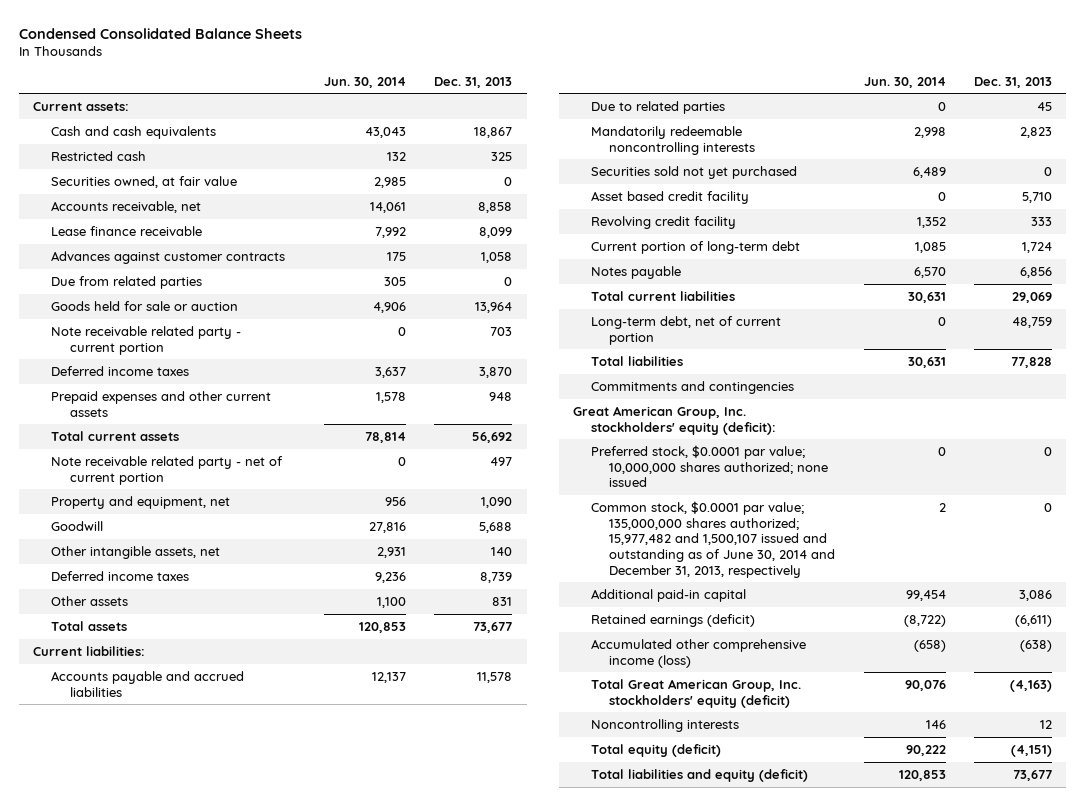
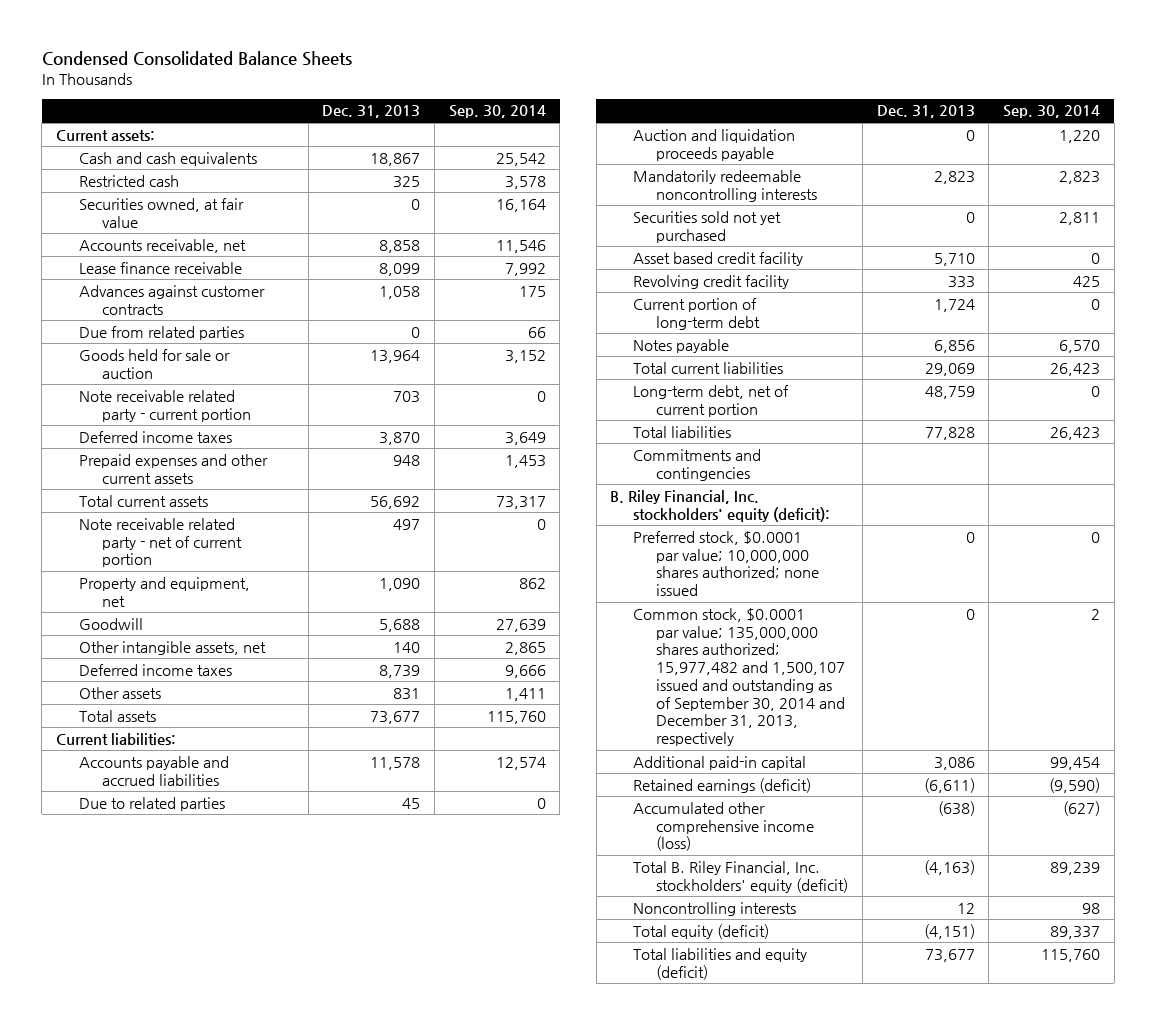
- | Jun. 30, 2014 | Dec. 31, 2013
+ | Dec. 31, 2013 | Sep. 30, 2014
+ Auction and liquidation proceeds payable | 0 | 1,220
- Great American Group, Inc. stockholders' equity (deficit):
+ B. Riley Financial, Inc. stockholders' equity (deficit):
- Common stock, $0.0001 par value; 135,000,000 shares authorized; 15,977,482 and 1,500,107 issued and outstanding as of June 30, 2014 and December 31, 2013, respectively | 2 | 0
+ Common stock, $0.0001 par value; 135,000,000 shares authorized; 15,977,482 and 1,500,107 issued and outstanding as of September 30, 2014 and December 31, 2013, respectively | 0 | 2
- Total Great American Group, Inc. stockholders' equity (deficit) | 90,076 | (4,163)
+ Total B. Riley Financial, Inc. stockholders' equity (deficit) | (4,163) | 89,239

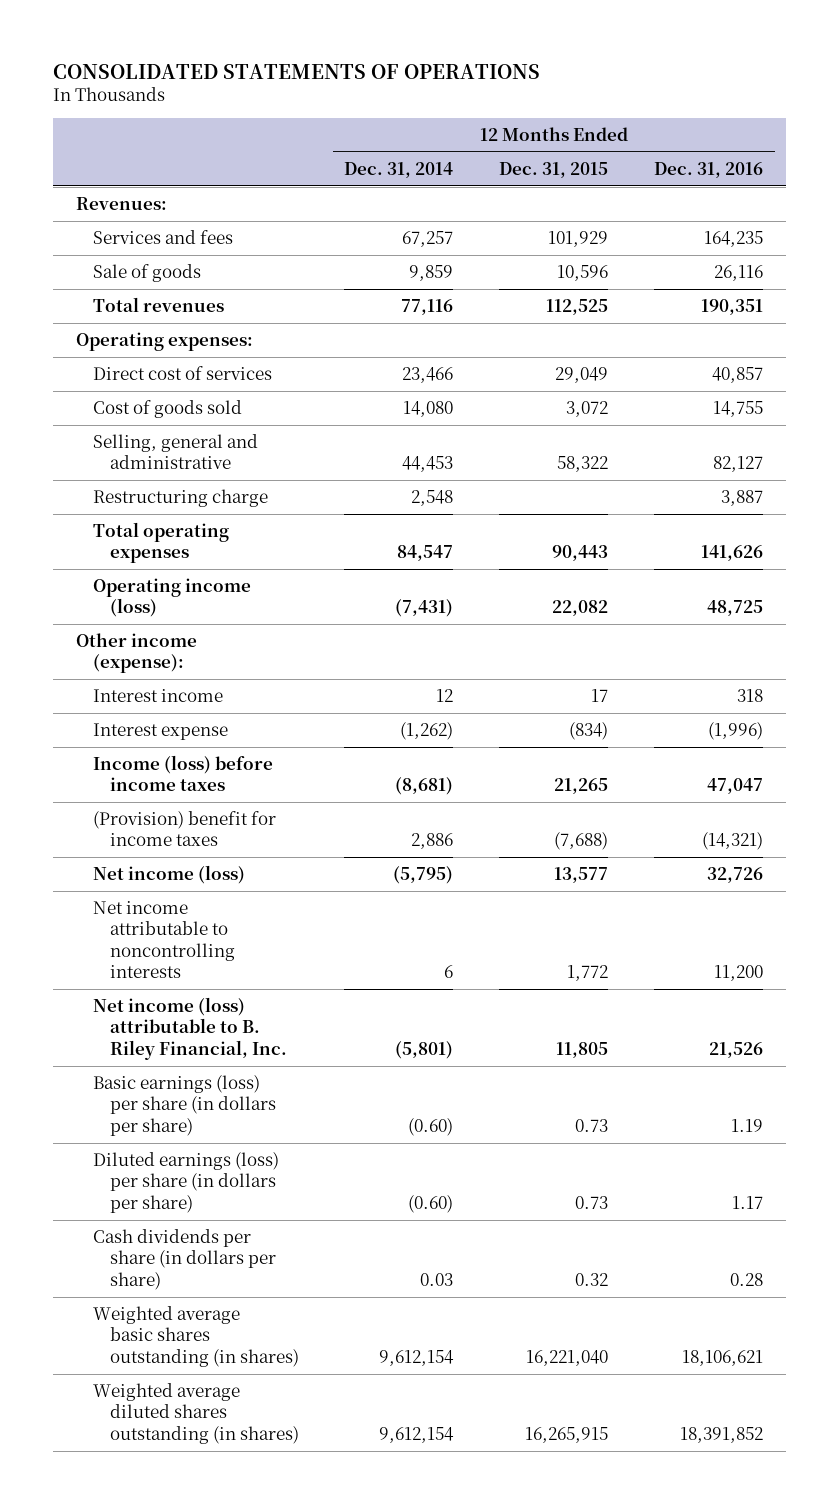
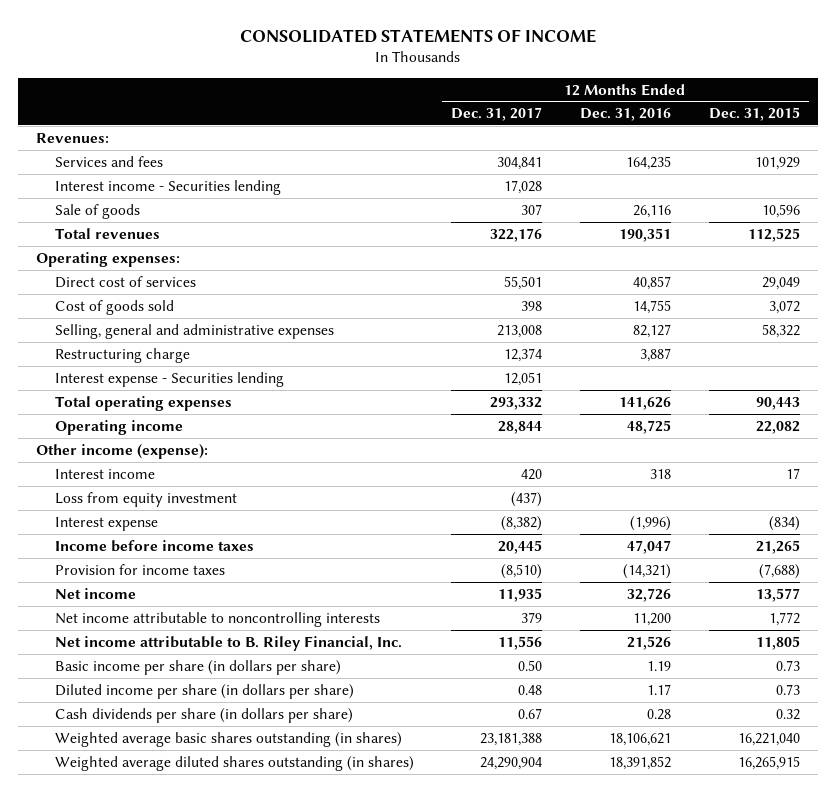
- CONSOLIDATED STATEMENTS OF OPERATIONS
+ CONSOLIDATED STATEMENTS OF INCOME
- | 12 Months Ended Dec. 31, 2014 | 12 Months Ended Dec. 31, 2015 | 12 Months Ended Dec. 31, 2016
+ | 12 Months Ended Dec. 31, 2017 | 12 Months Ended Dec. 31, 2016 | 12 Months Ended Dec. 31, 2015
+ Interest income - Securities lending | 17,028 | |
- Selling, general and administrative | 44,453 | 58,322 | 82,127
+ Selling, general and administrative expenses | 213,008 | 82,127 | 58,322
+ Interest expense - Securities lending | 12,051 | |
- Operating income (loss) | (7,431) | 22,082 | 48,725
+ Operating income | 28,844 | 48,725 | 22,082
+ Loss from equity investment | (437) | |
- Income (loss) before income taxes | (8,681) | 21,265 | 47,047
- (Provision) benefit for income taxes | 2,886 | (7,688) | (14,321)
- Net income (loss) | (5,795) | 13,577 | 32,726
+ Income before income taxes | 20,445 | 47,047 | 21,265
+ Provision for income taxes | (8,510) | (14,321) | (7,688)
+ Net income | 11,935 | 32,726 | 13,577
- Net income (loss) attributable to B. Riley Financial, Inc. | (5,801) | 11,805 | 21,526
- Basic earnings (loss) per share (in dollars per share) | (0.60) | 0.73 | 1.19
- Diluted earnings (loss) per share (in dollars per share) | (0.60) | 0.73 | 1.17
+ Net income attributable to B. Riley Financial, Inc. | 11,556 | 21,526 | 11,805
+ Basic income per share (in dollars per share) | 0.50 | 1.19 | 0.73
+ Diluted income per share (in dollars per share) | 0.48 | 1.17 | 0.73

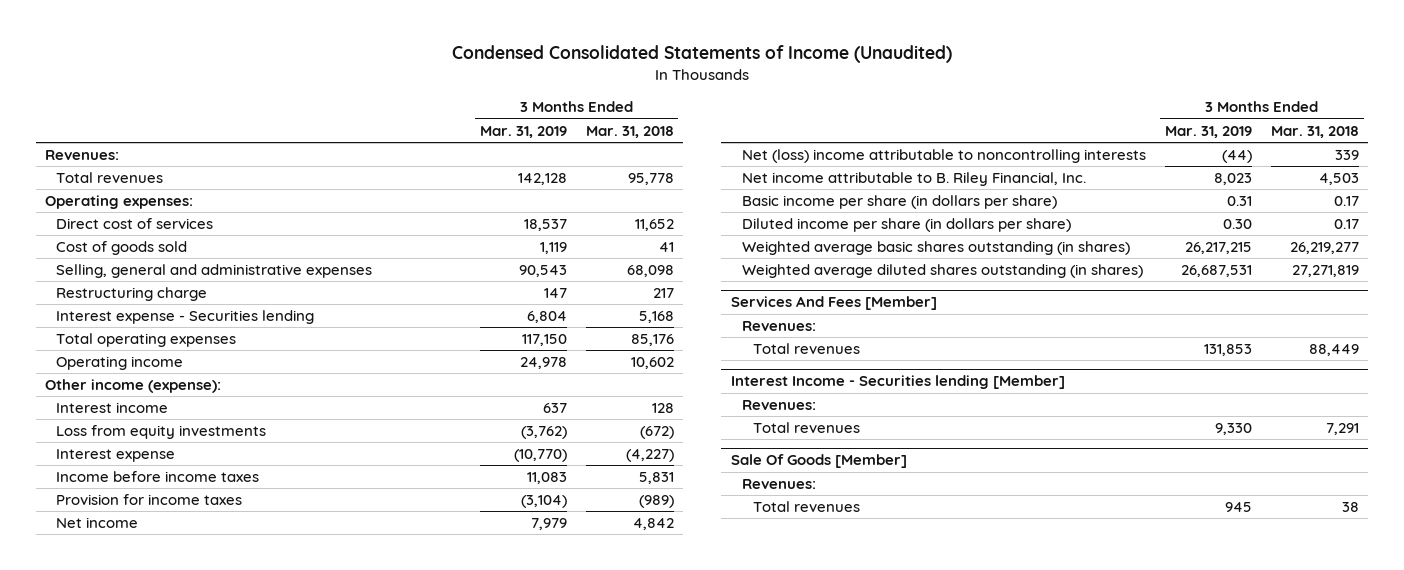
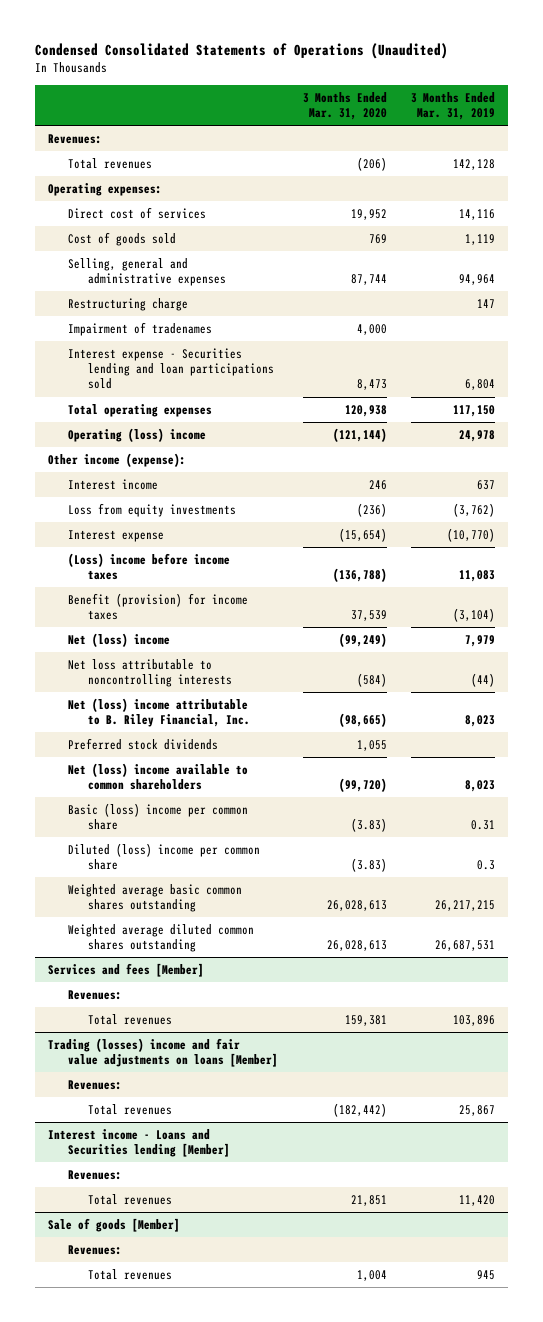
- Condensed Consolidated Statements of Income (Unaudited)
+ Condensed Consolidated Statements of Operations (Unaudited)
- | 3 Months Ended Mar. 31, 2019 | 3 Months Ended Mar. 31, 2018
+ | 3 Months Ended Mar. 31, 2020 | 3 Months Ended Mar. 31, 2019
- Direct cost of services | 18,537 | 11,652
+ Direct cost of services | 19,952 | 14,116
- Selling, general and administrative expenses | 90,543 | 68,098
+ Selling, general and administrative expenses | 87,744 | 94,964
- Interest expense - Securities lending | 6,804 | 5,168
+ Impairment of tradenames | 4,000 |
+ Interest expense - Securities lending and loan participations sold | 8,473 | 6,804
- Operating income | 24,978 | 10,602
+ Operating (loss) income | (121,144) | 24,978
- Income before income taxes | 11,083 | 5,831
- Provision for income taxes | (3,104) | (989)
- Net income | 7,979 | 4,842
- Net (loss) income attributable to noncontrolling interests | (44) | 339
- Net income attributable to B. Riley Financial, Inc. | 8,023 | 4,503
- Basic income per share (in dollars per share) | 0.31 | 0.17
- Diluted income per share (in dollars per share) | 0.30 | 0.17
- Weighted average basic shares outstanding (in shares) | 26,217,215 | 26,219,277
- Weighted average diluted shares outstanding (in shares) | 26,687,531 | 27,271,819
- Services And Fees [Member]
+ (Loss) income before income taxes | (136,788) | 11,083
+ Benefit (provision) for income taxes | 37,539 | (3,104)
+ Net (loss) income | (99,249) | 7,979
+ Net loss attributable to noncontrolling interests | (584) | (44)
+ Net (loss) income attributable to B. Riley Financial, Inc. | (98,665) | 8,023
+ Preferred stock dividends | 1,055 |
+ Net (loss) income available to common shareholders | (99,720) | 8,023
+ Basic (loss) income per common share | (3.83) | 0.31
+ Diluted (loss) income per common share | (3.83) | 0.3
+ Weighted average basic common shares outstanding | 26,028,613 | 26,217,215
+ Weighted average diluted common shares outstanding | 26,028,613 | 26,687,531
+ Services and fees [Member]
- Total revenues | 131,853 | 88,449
- Interest Income - Securities lending [Member]
+ Total revenues | 159,381 | 103,896
+ Trading (losses) income and fair value adjustments on loans [Member]
- Total revenues | 9,330 | 7,291
- Sale Of Goods [Member]
+ Total revenues | (182,442) | 25,867
+ Interest income - Loans and Securities lending [Member]
+ Total revenues | 21,851 | 11,420
+ Sale of goods [Member]
+ Revenues:

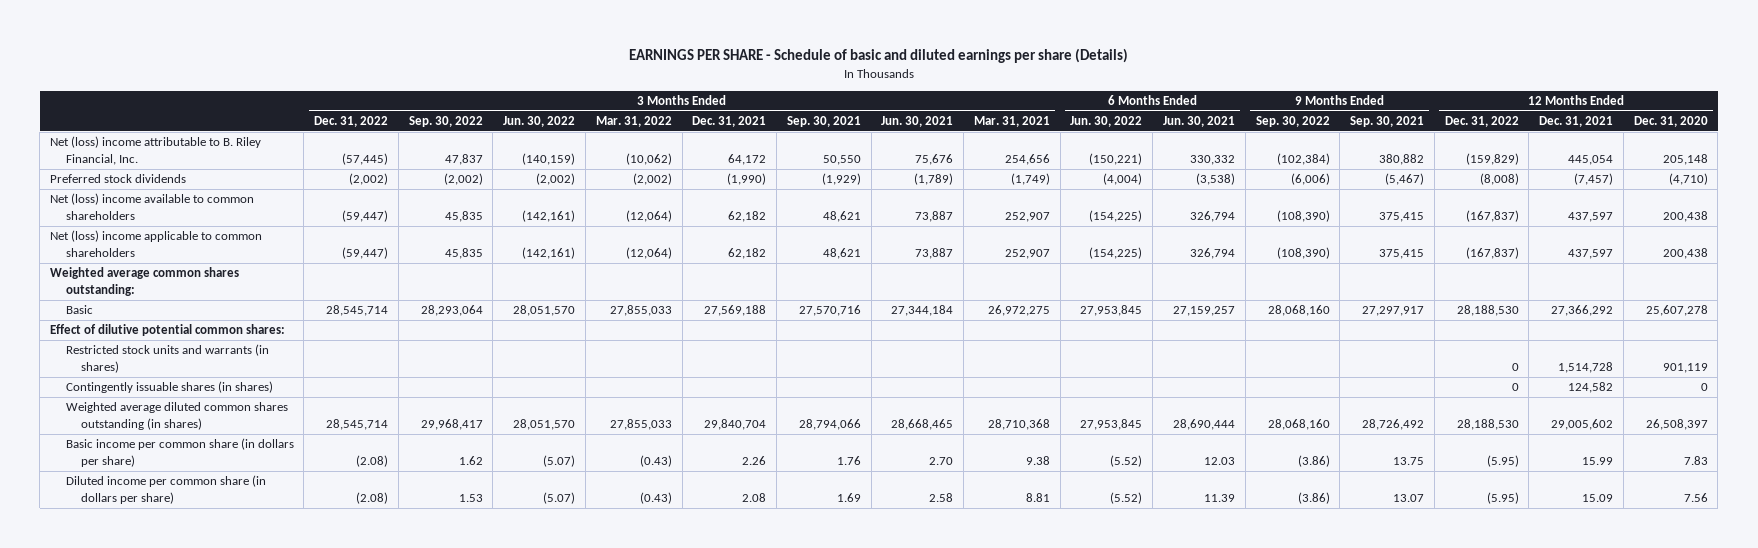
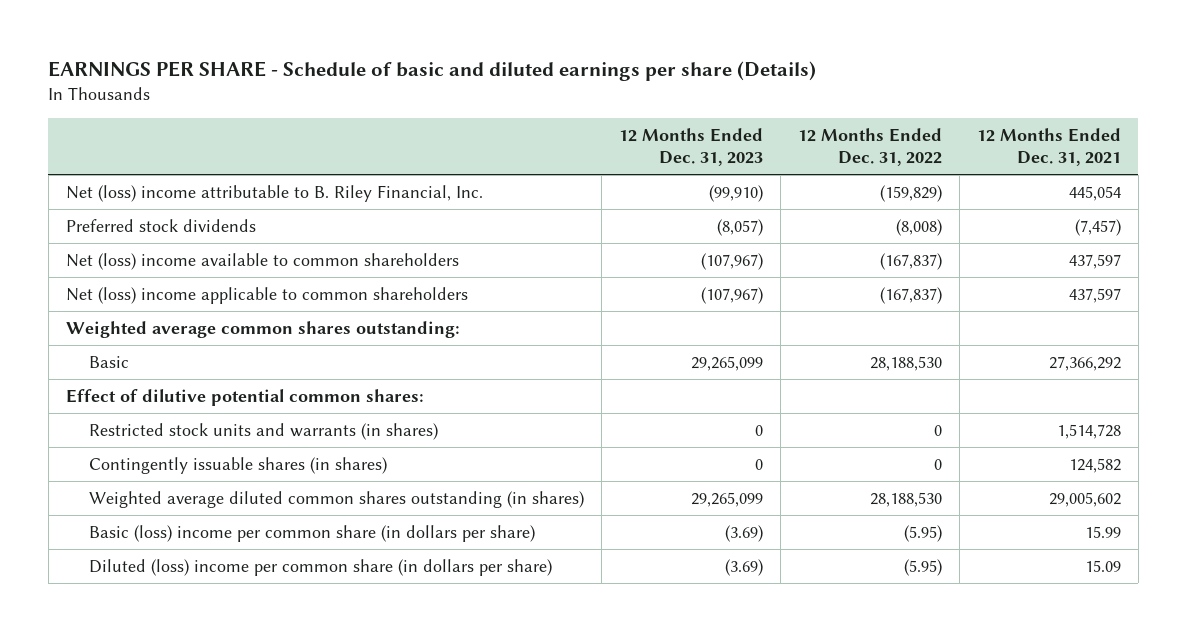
- | 3 Months Ended Dec. 31, 2022 | 3 Months Ended Sep. 30, 2022 | 3 Months Ended Jun. 30, 2022 | 3 Months Ended Mar. 31, 2022 | 3 Months Ended Dec. 31, 2021 | 3 Months Ended Sep. 30, 2021 | 3 Months Ended Jun. 30, 2021 | 3 Months Ended Mar. 31, 2021 | 6 Months Ended Jun. 30, 2022 | 6 Months Ended Jun. 30, 2021 | 9 Months Ended Sep. 30, 2022 | 9 Months Ended Sep. 30, 2021 | 12 Months Ended Dec. 31, 2022 | 12 Months Ended Dec. 31, 2021 | 12 Months Ended Dec. 31, 2020
+ | 12 Months Ended Dec. 31, 2023 | 12 Months Ended Dec. 31, 2022 | 12 Months Ended Dec. 31, 2021
- Basic income per common share (in dollars per share) | (2.08) | 1.62 | (5.07) | (0.43) | 2.26 | 1.76 | 2.70 | 9.38 | (5.52) | 12.03 | (3.86) | 13.75 | (5.95) | 15.99 | 7.83
- Diluted income per common share (in dollars per share) | (2.08) | 1.53 | (5.07) | (0.43) | 2.08 | 1.69 | 2.58 | 8.81 | (5.52) | 11.39 | (3.86) | 13.07 | (5.95) | 15.09 | 7.56
+ Basic (loss) income per common share (in dollars per share) | (3.69) | (5.95) | 15.99
+ Diluted (loss) income per common share (in dollars per share) | (3.69) | (5.95) | 15.09

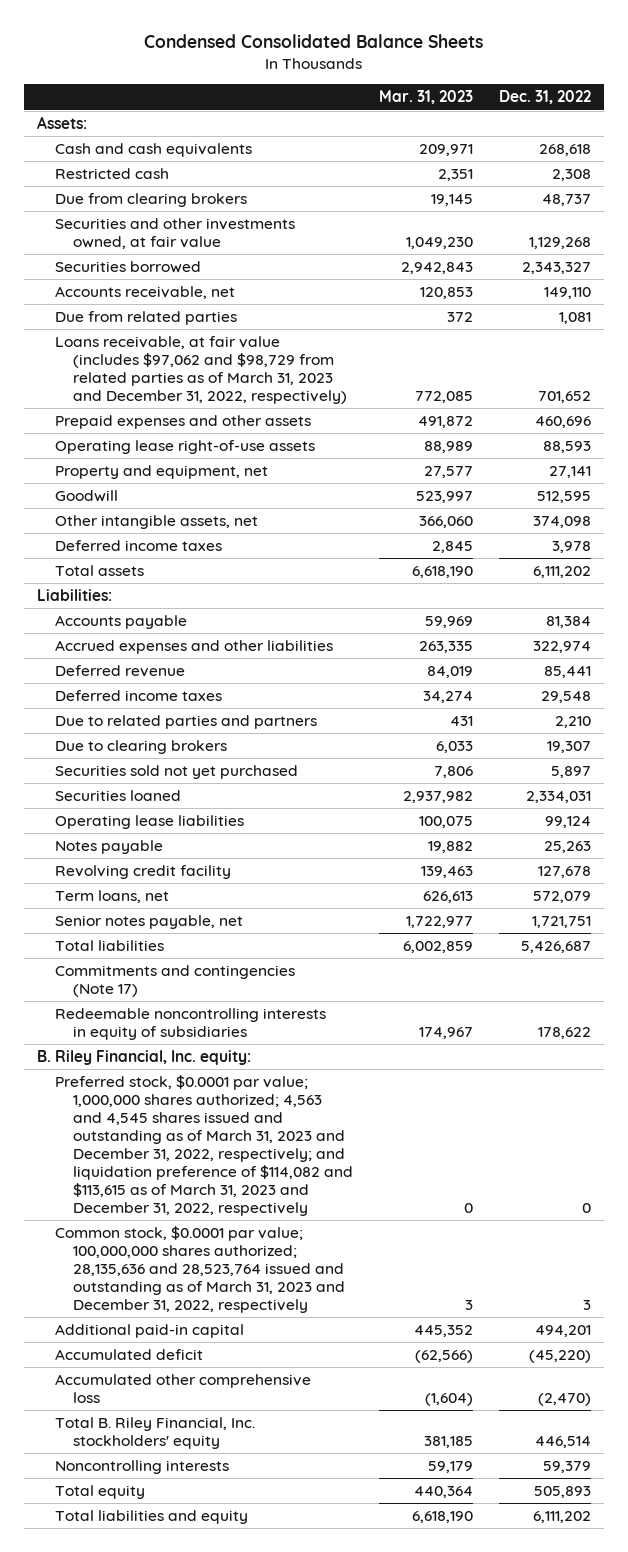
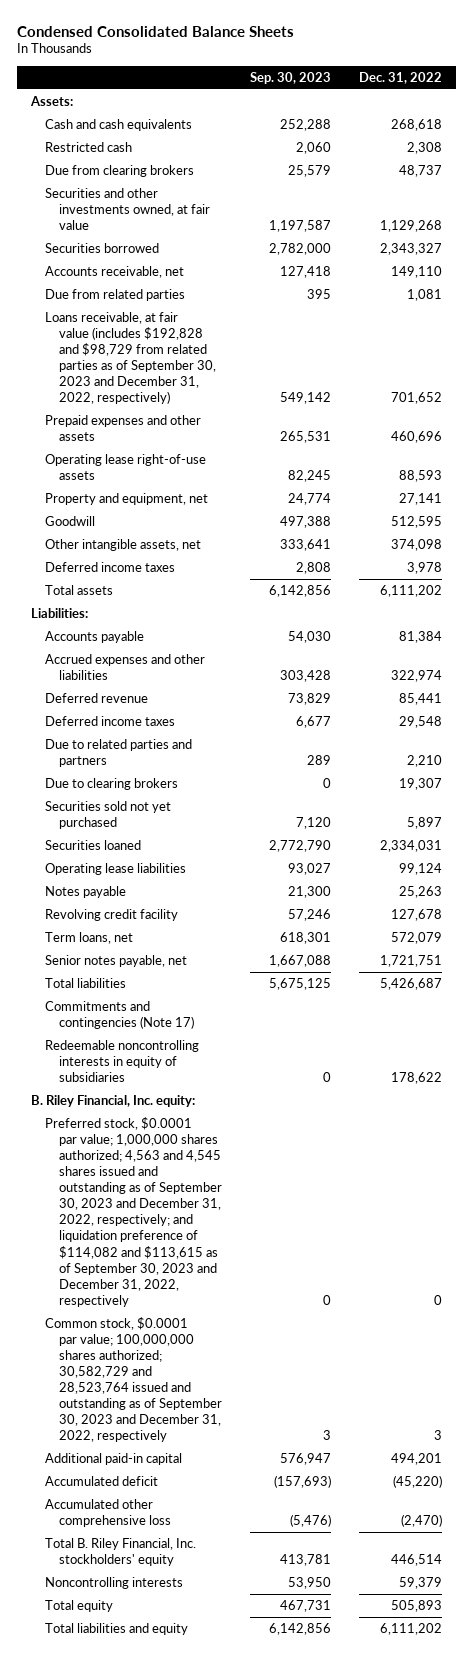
- | Mar. 31, 2023 | Dec. 31, 2022
+ | Sep. 30, 2023 | Dec. 31, 2022
- Loans receivable, at fair value (includes $97,062 and $98,729 from related parties as of March 31, 2023 and December 31, 2022, respectively) | 772,085 | 701,652
+ Loans receivable, at fair value (includes $192,828 and $98,729 from related parties as of September 30, 2023 and December 31, 2022, respectively) | 549,142 | 701,652
- Preferred stock, $0.0001 par value; 1,000,000 shares authorized; 4,563 and 4,545 shares issued and outstanding as of March 31, 2023 and December 31, 2022, respectively; and liquidation preference of $114,082 and $113,615 as of March 31, 2023 and December 31, 2022, respectively | 0 | 0
- Common stock, $0.0001 par value; 100,000,000 shares authorized; 28,135,636 and 28,523,764 issued and outstanding as of March 31, 2023 and December 31, 2022, respectively | 3 | 3
+ Preferred stock, $0.0001 par value; 1,000,000 shares authorized; 4,563 and 4,545 shares issued and outstanding as of September 30, 2023 and December 31, 2022, respectively; and liquidation preference of $114,082 and $113,615 as of September 30, 2023 and December 31, 2022, respectively | 0 | 0
+ Common stock, $0.0001 par value; 100,000,000 shares authorized; 30,582,729 and 28,523,764 issued and outstanding as of September 30, 2023 and December 31, 2022, respectively | 3 | 3

